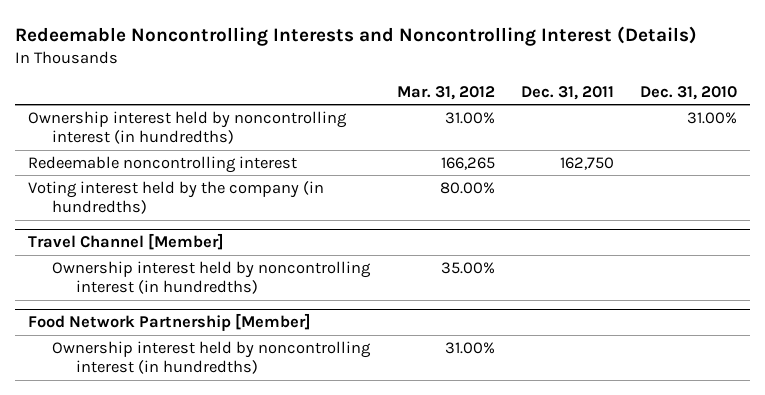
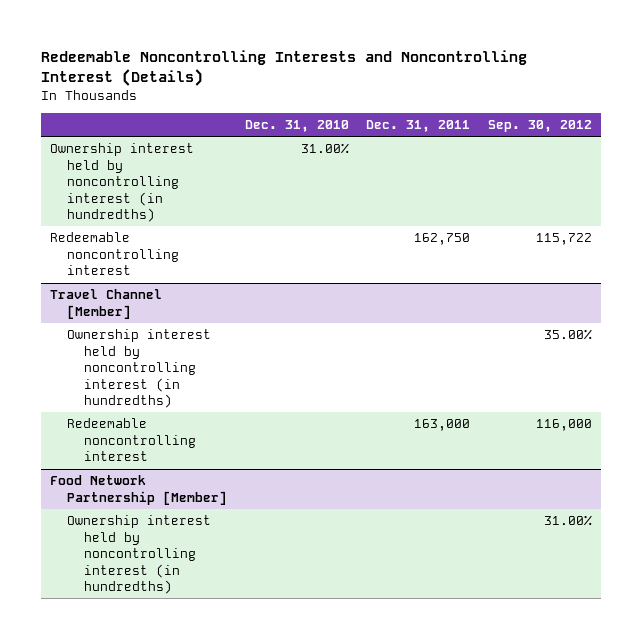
- | Mar. 31, 2012 | Dec. 31, 2011 | Dec. 31, 2010
+ | Dec. 31, 2010 | Dec. 31, 2011 | Sep. 30, 2012
- Voting interest held by the company (in hundredths) | 80.00% | |
@ Travel Channel [Member]
+ Redeemable noncontrolling interest | | 163,000 | 116,000

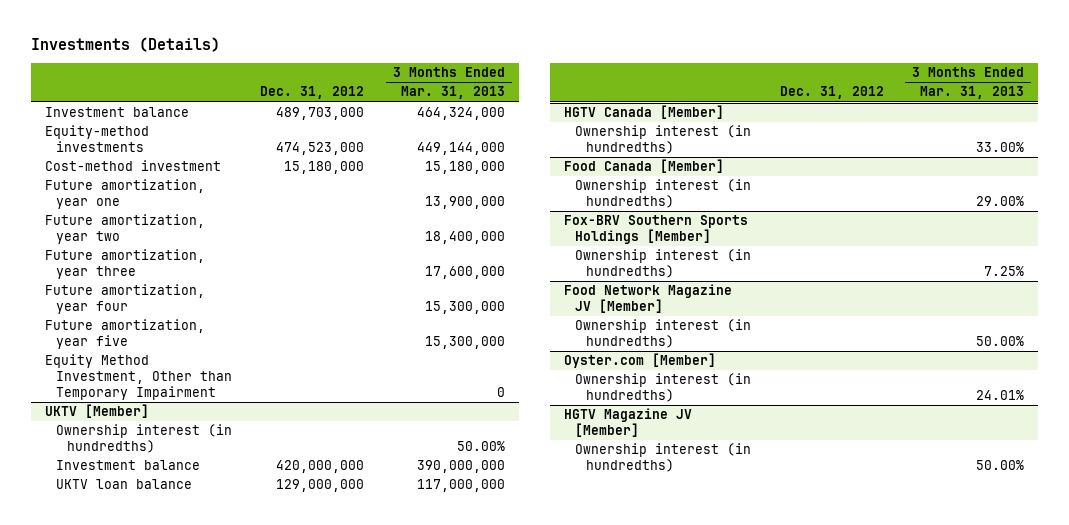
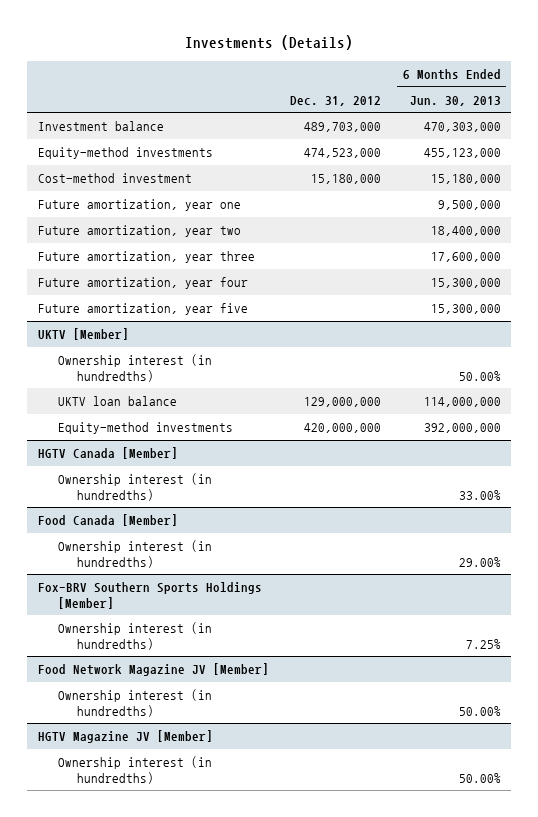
- | Dec. 31, 2012 | 3 Months Ended Mar. 31, 2013
+ | Dec. 31, 2012 | 6 Months Ended Jun. 30, 2013
- Equity Method Investment, Other than Temporary Impairment | | 0
@ UKTV [Member]
- Investment balance | 420,000,000 | 390,000,000
+ Equity-method investments | 420,000,000 | 392,000,000
- Oyster.com [Member]
- Ownership interest (in hundredths) | | 24.01%

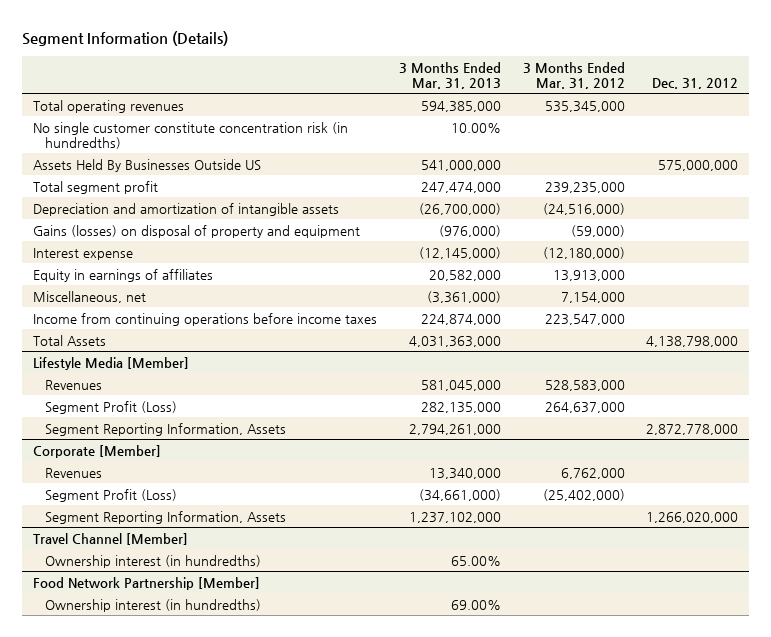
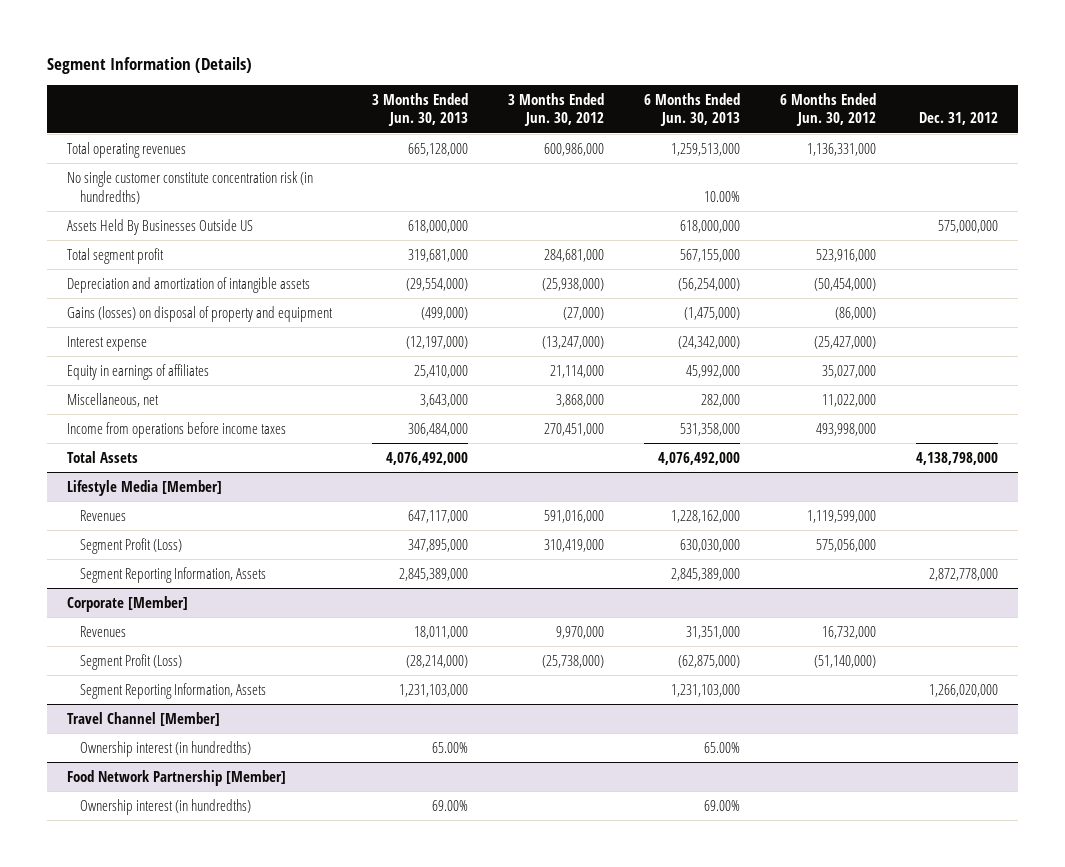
- | 3 Months Ended Mar. 31, 2013 | 3 Months Ended Mar. 31, 2012 | Dec. 31, 2012
+ | 3 Months Ended Jun. 30, 2013 | 3 Months Ended Jun. 30, 2012 | 6 Months Ended Jun. 30, 2013 | 6 Months Ended Jun. 30, 2012 | Dec. 31, 2012
- Income from continuing operations before income taxes | 224,874,000 | 223,547,000 |
+ Income from operations before income taxes | 306,484,000 | 270,451,000 | 531,358,000 | 493,998,000 |

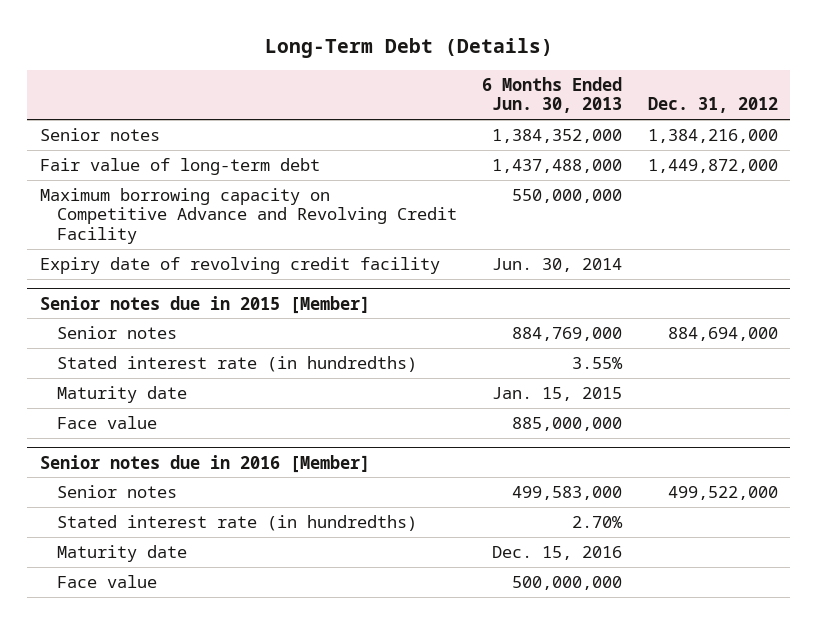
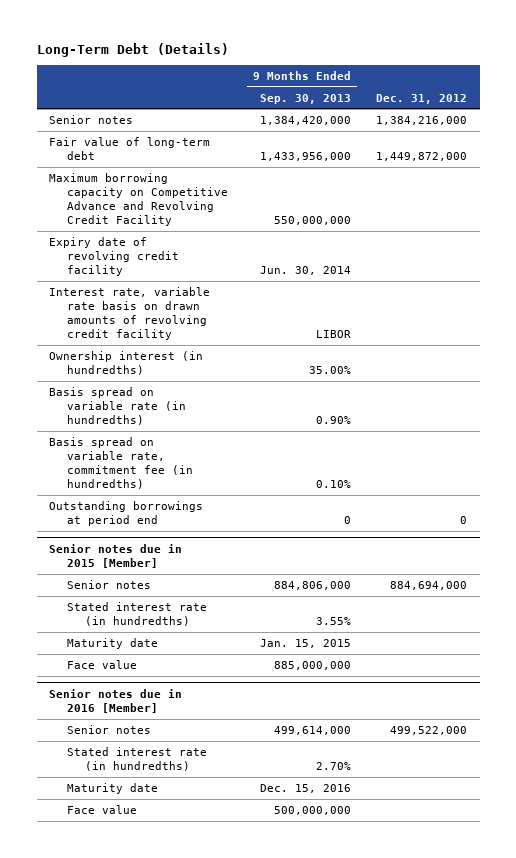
- | 6 Months Ended Jun. 30, 2013 | Dec. 31, 2012
+ | 9 Months Ended Sep. 30, 2013 | Dec. 31, 2012
+ Interest rate, variable rate basis on drawn amounts of revolving credit facility | LIBOR |
+ Ownership interest (in hundredths) | 35.00% |
+ Basis spread on variable rate (in hundredths) | 0.90% |
+ Basis spread on variable rate, commitment fee (in hundredths) | 0.10% |
+ Outstanding borrowings at period end | 0 | 0

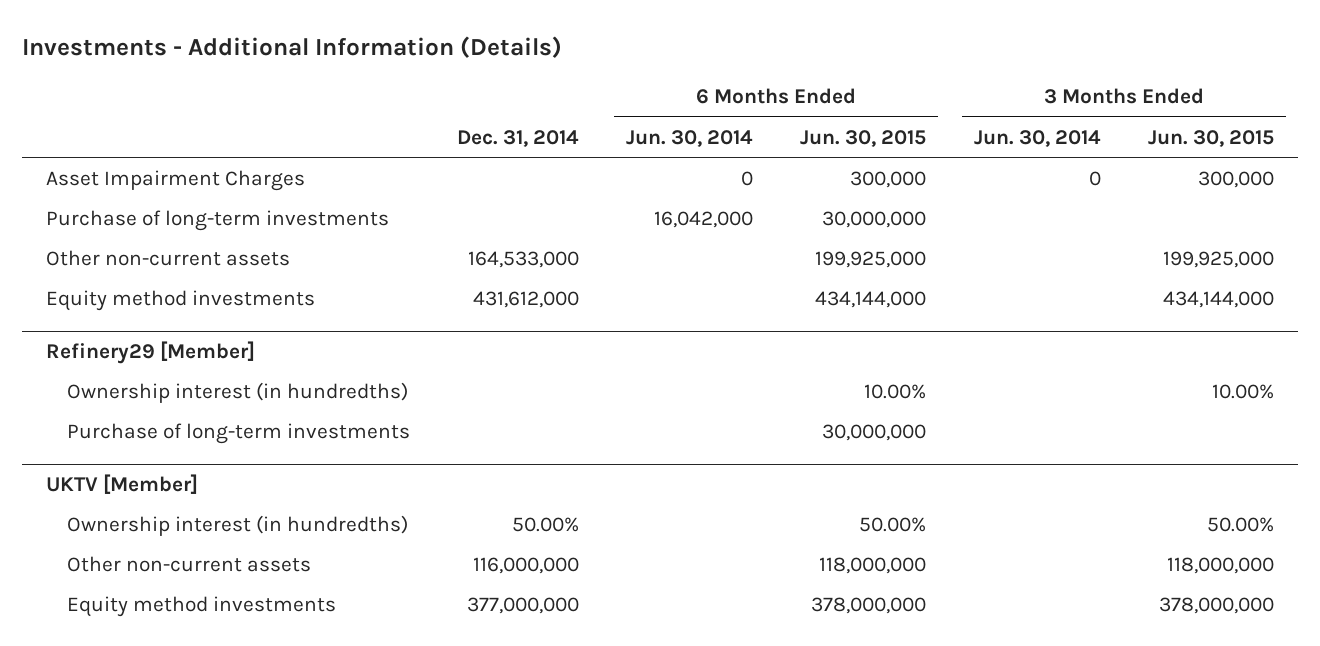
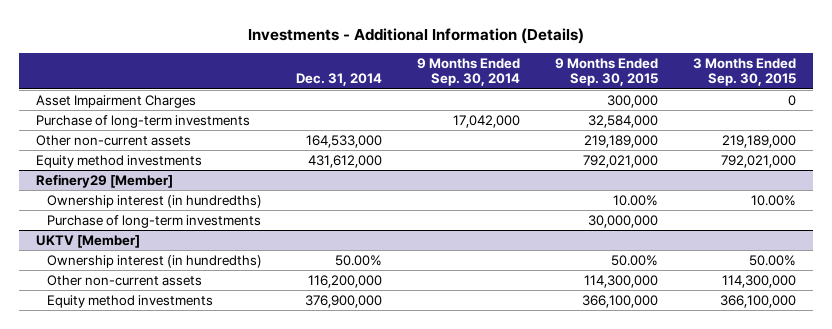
- | Dec. 31, 2014 | 6 Months Ended Jun. 30, 2014 | 6 Months Ended Jun. 30, 2015 | 3 Months Ended Jun. 30, 2014 | 3 Months Ended Jun. 30, 2015
+ | Dec. 31, 2014 | 9 Months Ended Sep. 30, 2014 | 9 Months Ended Sep. 30, 2015 | 3 Months Ended Sep. 30, 2015
@ UKTV [Member]
- Other non-current assets | 116,000,000 | | 118,000,000 | | 118,000,000
- Equity method investments | 377,000,000 | | 378,000,000 | | 378,000,000
+ Other non-current assets | 116,200,000 | | 114,300,000 | 114,300,000
+ Equity method investments | 376,900,000 | | 366,100,000 | 366,100,000

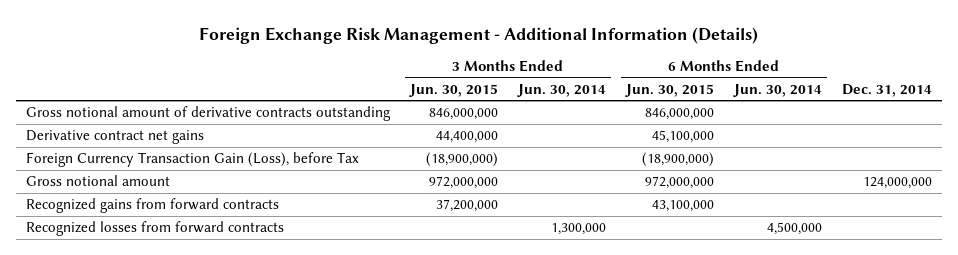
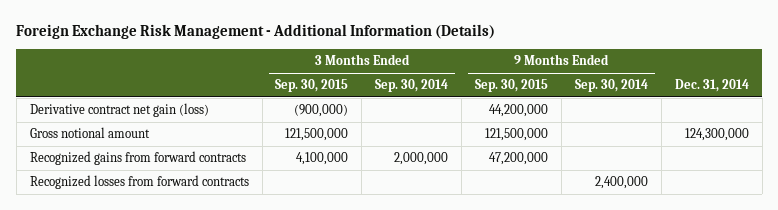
- | 3 Months Ended Jun. 30, 2015 | 3 Months Ended Jun. 30, 2014 | 6 Months Ended Jun. 30, 2015 | 6 Months Ended Jun. 30, 2014 | Dec. 31, 2014
+ | 3 Months Ended Sep. 30, 2015 | 3 Months Ended Sep. 30, 2014 | 9 Months Ended Sep. 30, 2015 | 9 Months Ended Sep. 30, 2014 | Dec. 31, 2014
- Gross notional amount of derivative contracts outstanding | 846,000,000 | | 846,000,000 | |
- Derivative contract net gains | 44,400,000 | | 45,100,000 | |
- Foreign Currency Transaction Gain (Loss), before Tax | (18,900,000) | | (18,900,000) | |
- Gross notional amount | 972,000,000 | | 972,000,000 | | 124,000,000
+ Derivative contract net gain (loss) | (900,000) | | 44,200,000 | |
+ Gross notional amount | 121,500,000 | | 121,500,000 | | 124,300,000

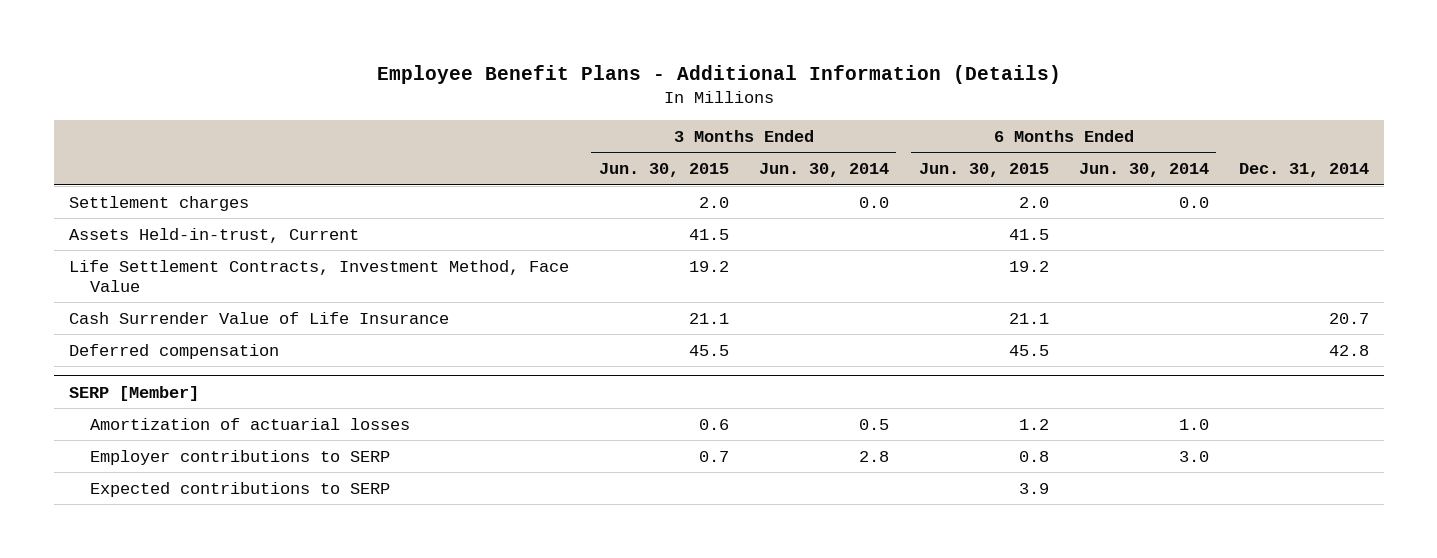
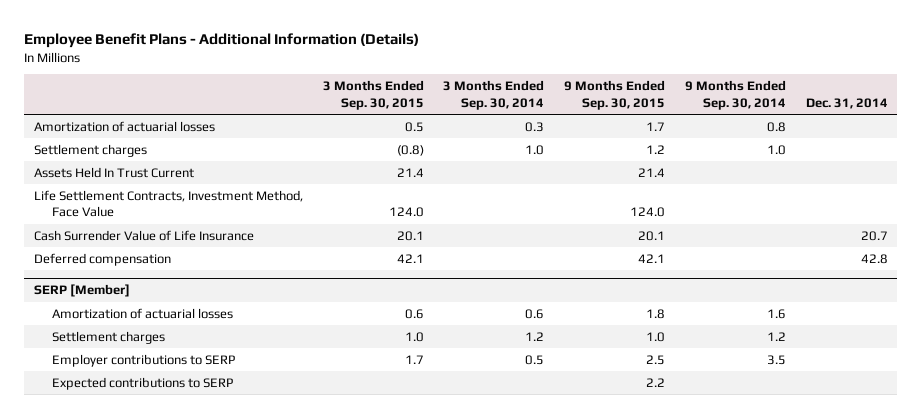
- | 3 Months Ended Jun. 30, 2015 | 3 Months Ended Jun. 30, 2014 | 6 Months Ended Jun. 30, 2015 | 6 Months Ended Jun. 30, 2014 | Dec. 31, 2014
+ | 3 Months Ended Sep. 30, 2015 | 3 Months Ended Sep. 30, 2014 | 9 Months Ended Sep. 30, 2015 | 9 Months Ended Sep. 30, 2014 | Dec. 31, 2014
+ Amortization of actuarial losses | 0.5 | 0.3 | 1.7 | 0.8 |
- Assets Held-in-trust, Current | 41.5 | | 41.5 | |
+ Assets Held In Trust Current | 21.4 | | 21.4 | |
@ SERP [Member]
+ Settlement charges | 1.0 | 1.2 | 1.0 | 1.2 |

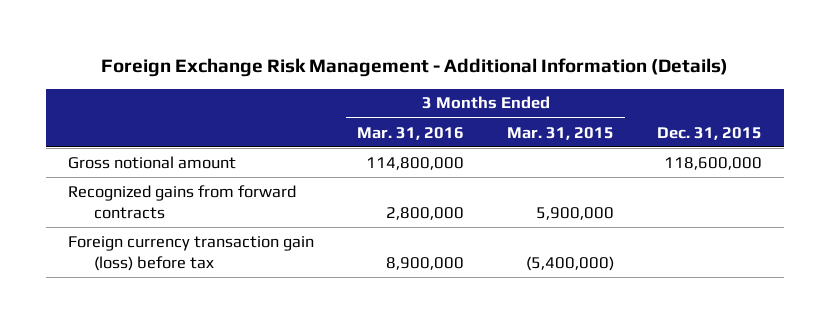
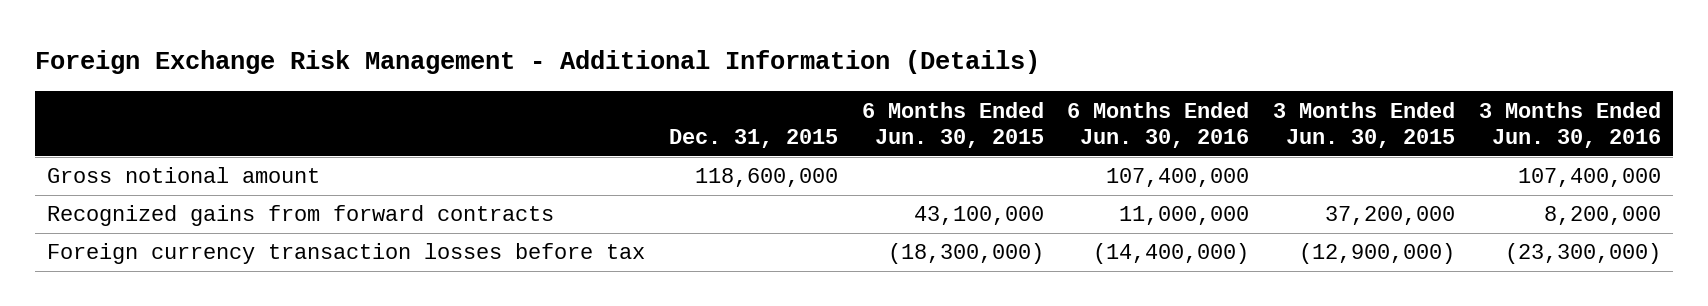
- | 3 Months Ended Mar. 31, 2016 | 3 Months Ended Mar. 31, 2015 | Dec. 31, 2015
+ | Dec. 31, 2015 | 6 Months Ended Jun. 30, 2015 | 6 Months Ended Jun. 30, 2016 | 3 Months Ended Jun. 30, 2015 | 3 Months Ended Jun. 30, 2016
- Foreign currency transaction gain (loss) before tax | 8,900,000 | (5,400,000) |
+ Foreign currency transaction losses before tax | | (18,300,000) | (14,400,000) | (12,900,000) | (23,300,000)

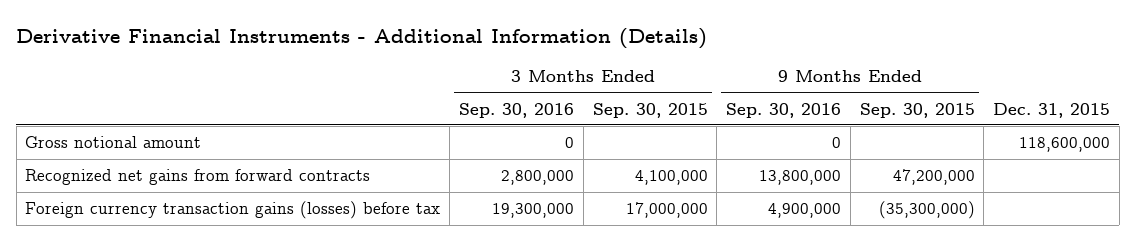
- Foreign Exchange Risk Management - Additional Information (Details)
+ Derivative Financial Instruments - Additional Information (Details)
- | Dec. 31, 2015 | 6 Months Ended Jun. 30, 2015 | 6 Months Ended Jun. 30, 2016 | 3 Months Ended Jun. 30, 2015 | 3 Months Ended Jun. 30, 2016
+ | 3 Months Ended Sep. 30, 2016 | 3 Months Ended Sep. 30, 2015 | 9 Months Ended Sep. 30, 2016 | 9 Months Ended Sep. 30, 2015 | Dec. 31, 2015
- Recognized gains from forward contracts | | 43,100,000 | 11,000,000 | 37,200,000 | 8,200,000
- Foreign currency transaction losses before tax | | (18,300,000) | (14,400,000) | (12,900,000) | (23,300,000)
+ Recognized net gains from forward contracts | 2,800,000 | 4,100,000 | 13,800,000 | 47,200,000 |
+ Foreign currency transaction gains (losses) before tax | 19,300,000 | 17,000,000 | 4,900,000 | (35,300,000) |

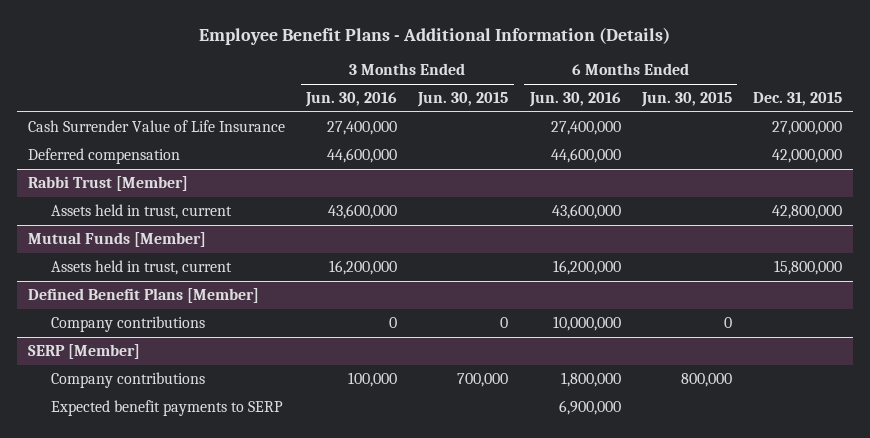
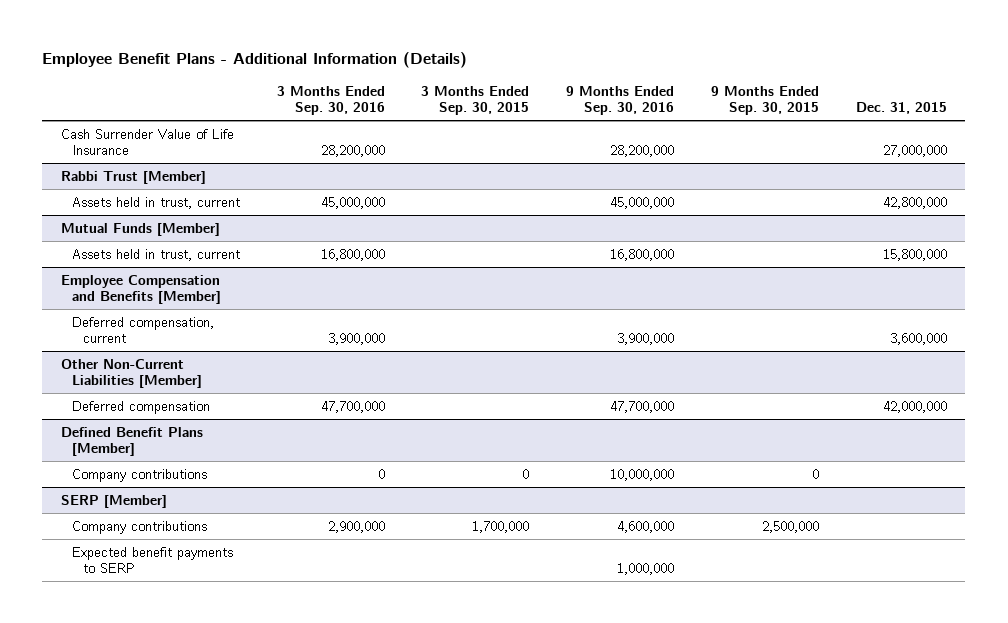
- | 3 Months Ended Jun. 30, 2016 | 3 Months Ended Jun. 30, 2015 | 6 Months Ended Jun. 30, 2016 | 6 Months Ended Jun. 30, 2015 | Dec. 31, 2015
+ | 3 Months Ended Sep. 30, 2016 | 3 Months Ended Sep. 30, 2015 | 9 Months Ended Sep. 30, 2016 | 9 Months Ended Sep. 30, 2015 | Dec. 31, 2015
- Deferred compensation | 44,600,000 | | 44,600,000 | | 42,000,000
+ Employee Compensation and Benefits [Member]
+ Deferred compensation, current | 3,900,000 | | 3,900,000 | | 3,600,000
+ Other Non-Current Liabilities [Member]
+ Deferred compensation | 47,700,000 | | 47,700,000 | | 42,000,000

